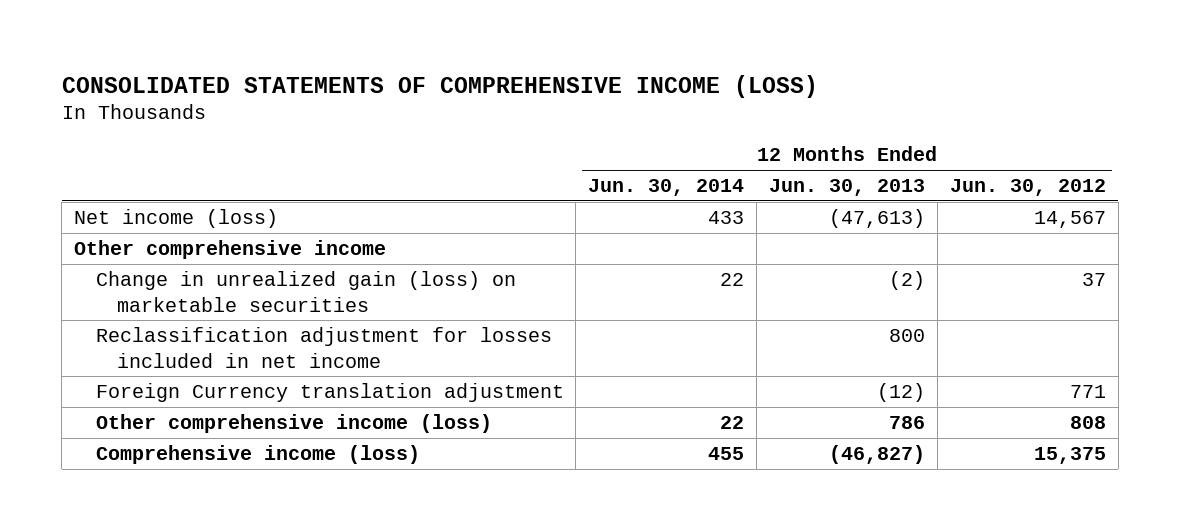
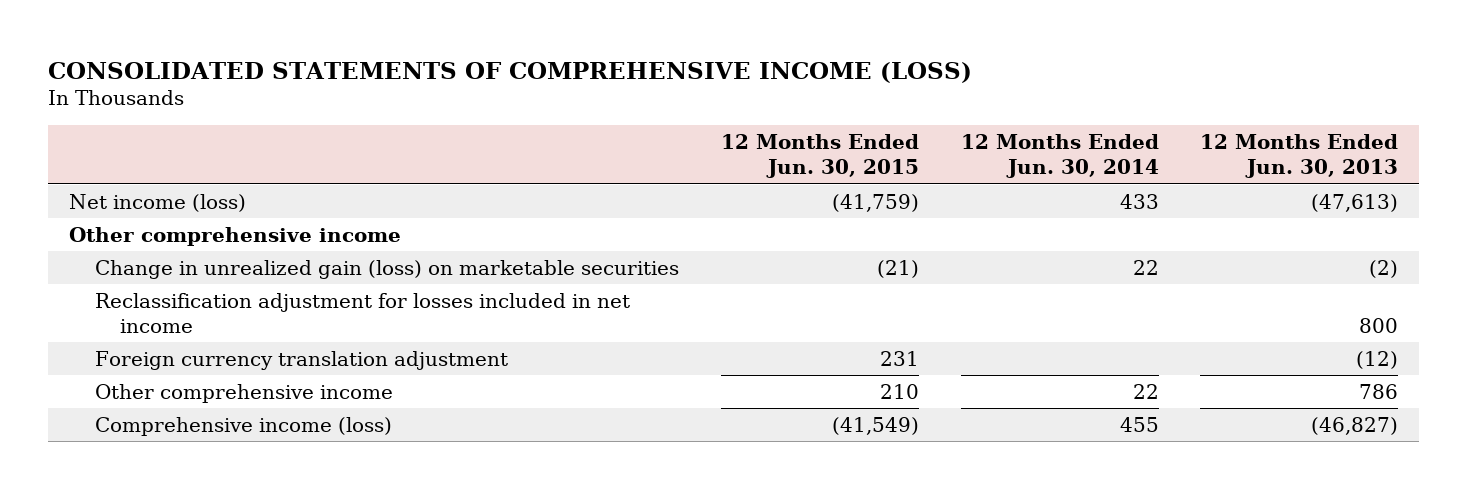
- | 12 Months Ended Jun. 30, 2014 | 12 Months Ended Jun. 30, 2013 | 12 Months Ended Jun. 30, 2012
+ | 12 Months Ended Jun. 30, 2015 | 12 Months Ended Jun. 30, 2014 | 12 Months Ended Jun. 30, 2013
- Foreign Currency translation adjustment | | (12) | 771
- Other comprehensive income (loss) | 22 | 786 | 808
+ Foreign currency translation adjustment | 231 | | (12)
+ Other comprehensive income | 210 | 22 | 786

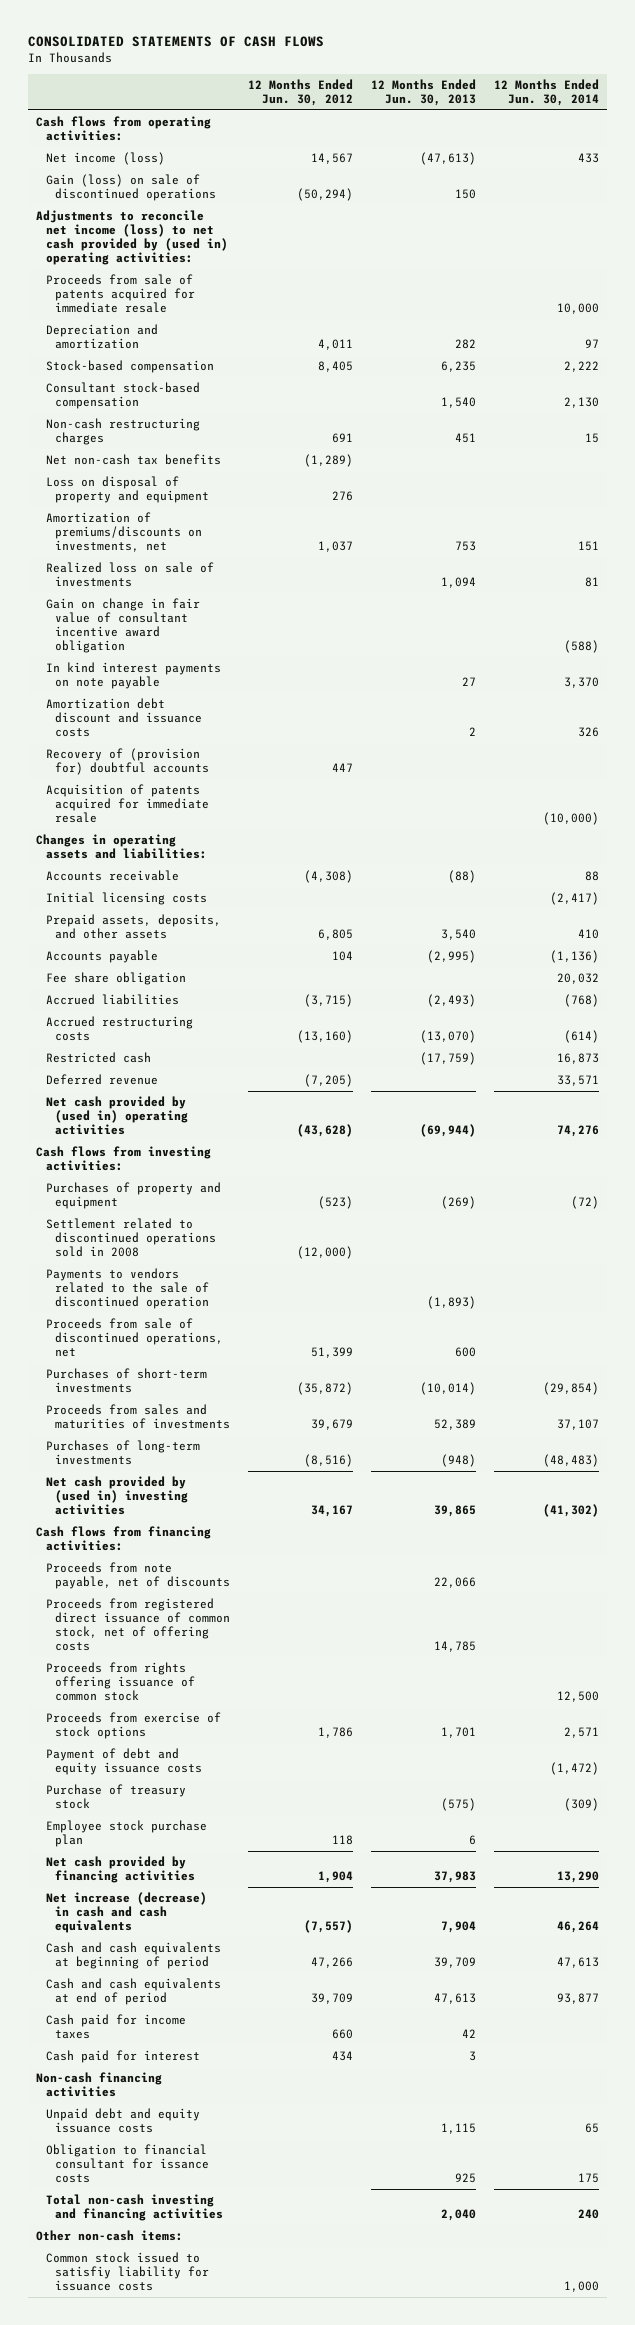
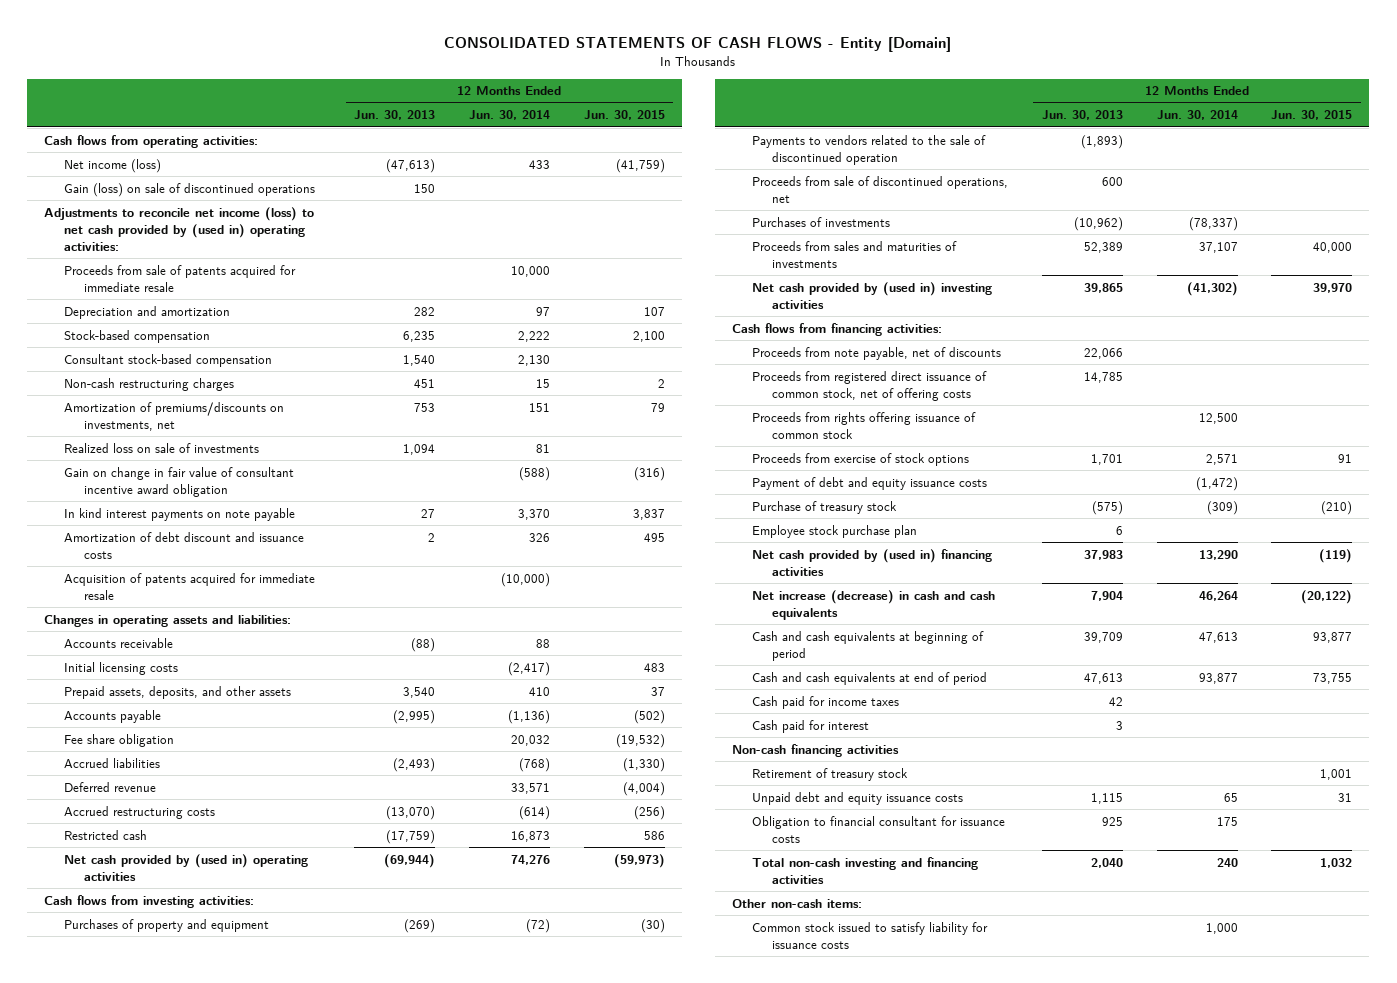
- CONSOLIDATED STATEMENTS OF CASH FLOWS
+ CONSOLIDATED STATEMENTS OF CASH FLOWS - Entity [Domain]
- | 12 Months Ended Jun. 30, 2012 | 12 Months Ended Jun. 30, 2013 | 12 Months Ended Jun. 30, 2014
+ | 12 Months Ended Jun. 30, 2013 | 12 Months Ended Jun. 30, 2014 | 12 Months Ended Jun. 30, 2015
- Net non-cash tax benefits | (1,289) | |
- Loss on disposal of property and equipment | 276 | |
- Amortization debt discount and issuance costs | | 2 | 326
- Recovery of (provision for) doubtful accounts | 447 | |
+ Amortization of debt discount and issuance costs | 2 | 326 | 495
moved up: Deferred revenue | | 33,571 | (4,004)
- Settlement related to discontinued operations sold in 2008 | (12,000) | |
- Purchases of short-term investments | (35,872) | (10,014) | (29,854)
+ Purchases of investments | (10,962) | (78,337) |
- Purchases of long-term investments | (8,516) | (948) | (48,483)
- Net cash provided by financing activities | 1,904 | 37,983 | 13,290
+ Net cash provided by (used in) financing activities | 37,983 | 13,290 | (119)
+ Retirement of treasury stock | | | 1,001
- Obligation to financial consultant for issance costs | | 925 | 175
+ Obligation to financial consultant for issuance costs | 925 | 175 |
- Common stock issued to satisfiy liability for issuance costs | | | 1,000
+ Common stock issued to satisfy liability for issuance costs | | 1,000 |

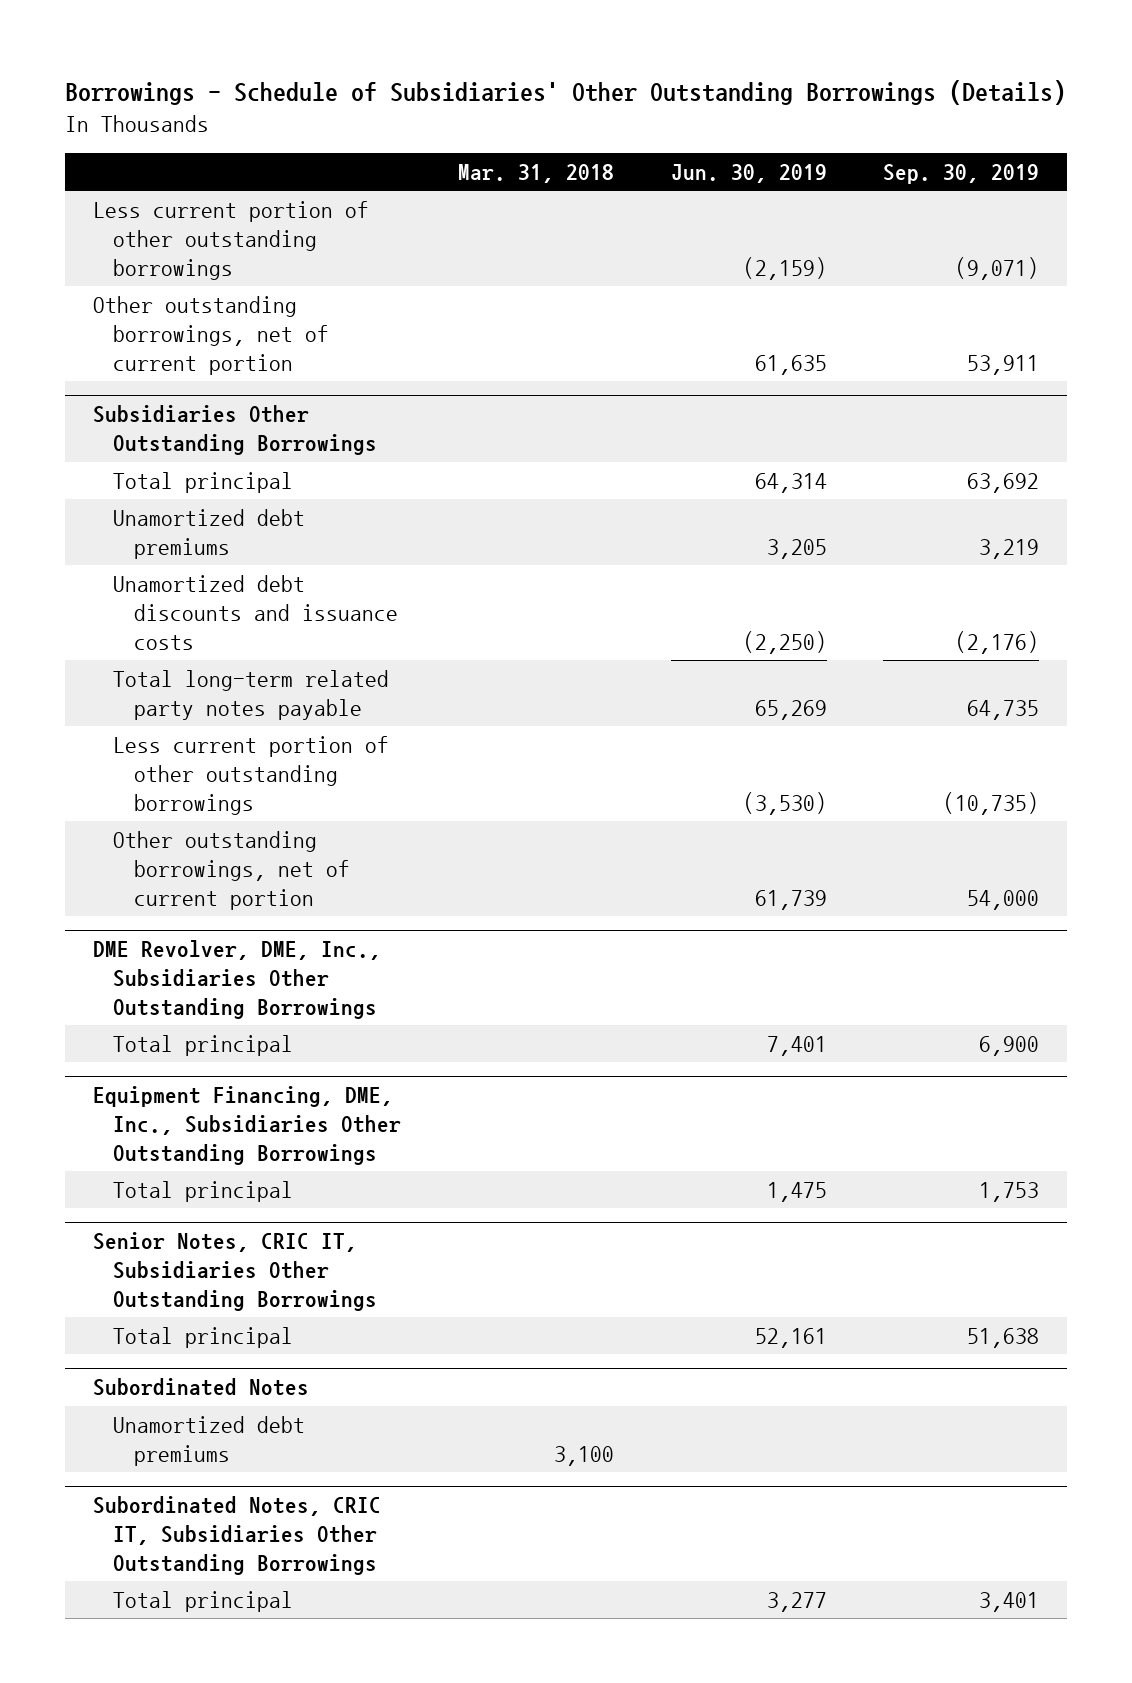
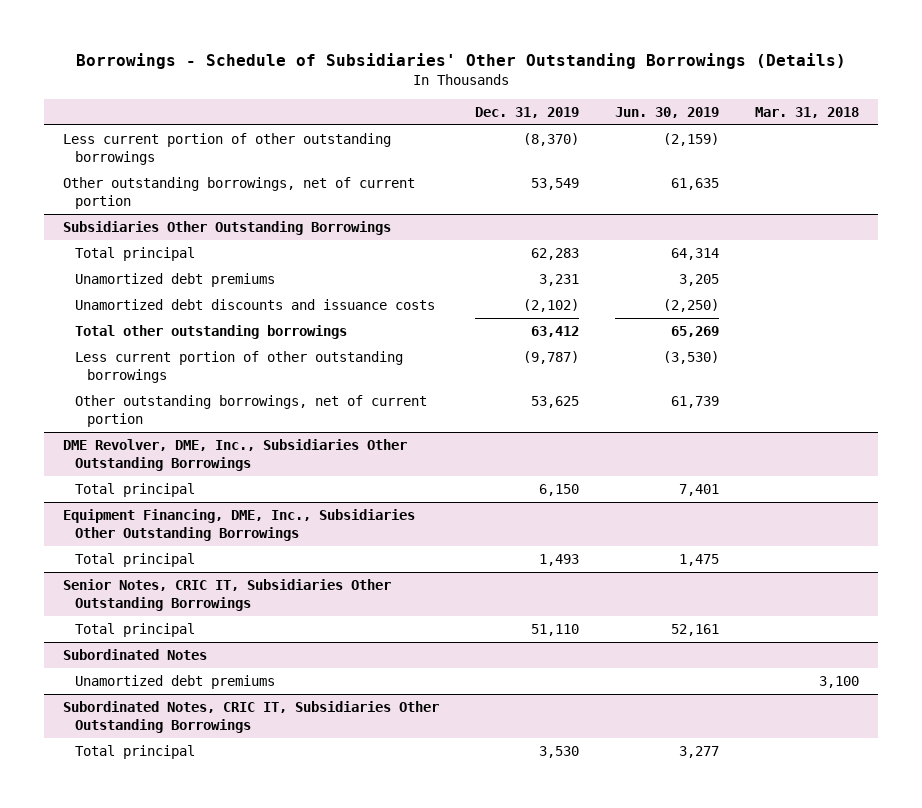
- | Mar. 31, 2018 | Jun. 30, 2019 | Sep. 30, 2019
+ | Dec. 31, 2019 | Jun. 30, 2019 | Mar. 31, 2018
@ Subsidiaries Other Outstanding Borrowings
- Total long-term related party notes payable | | 65,269 | 64,735
+ Total other outstanding borrowings | 63,412 | 65,269 |

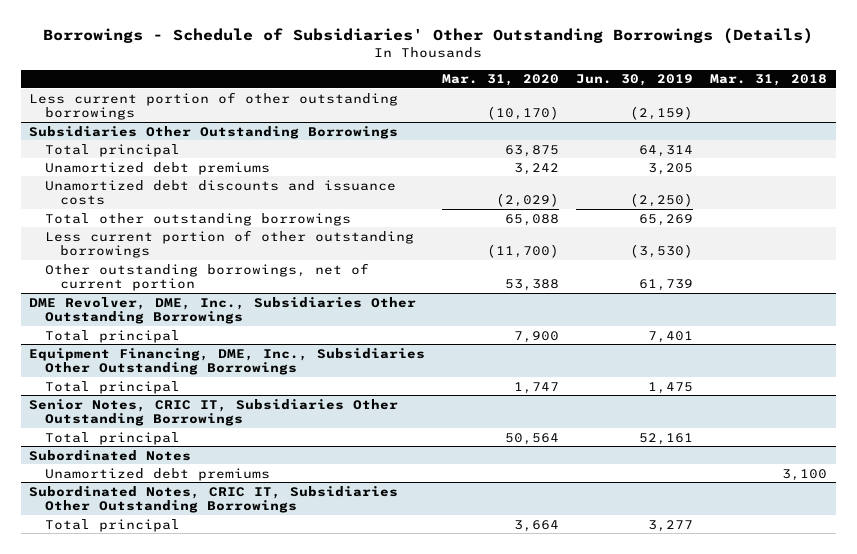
- | Dec. 31, 2019 | Jun. 30, 2019 | Mar. 31, 2018
+ | Mar. 31, 2020 | Jun. 30, 2019 | Mar. 31, 2018
- Other outstanding borrowings, net of current portion | 53,549 | 61,635 |

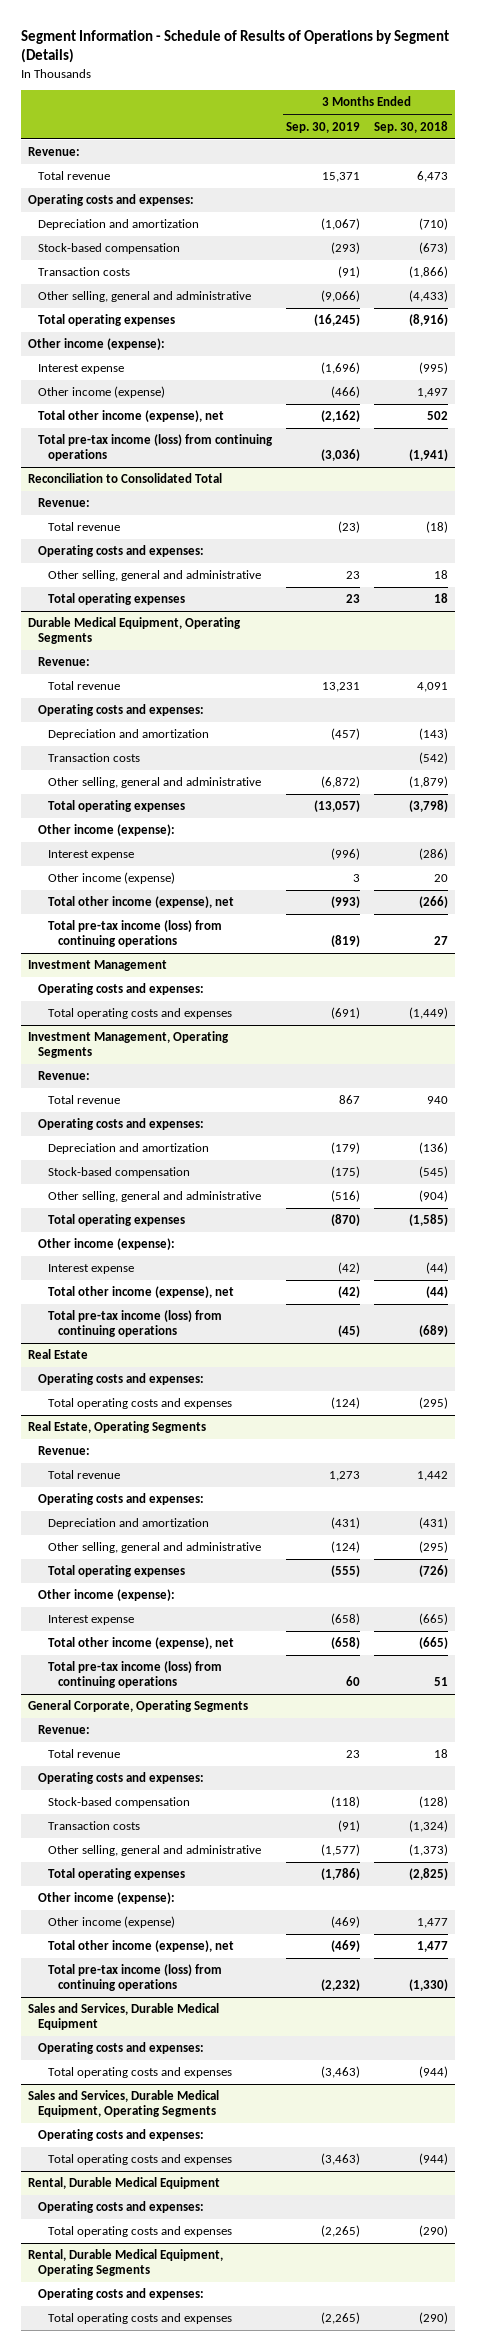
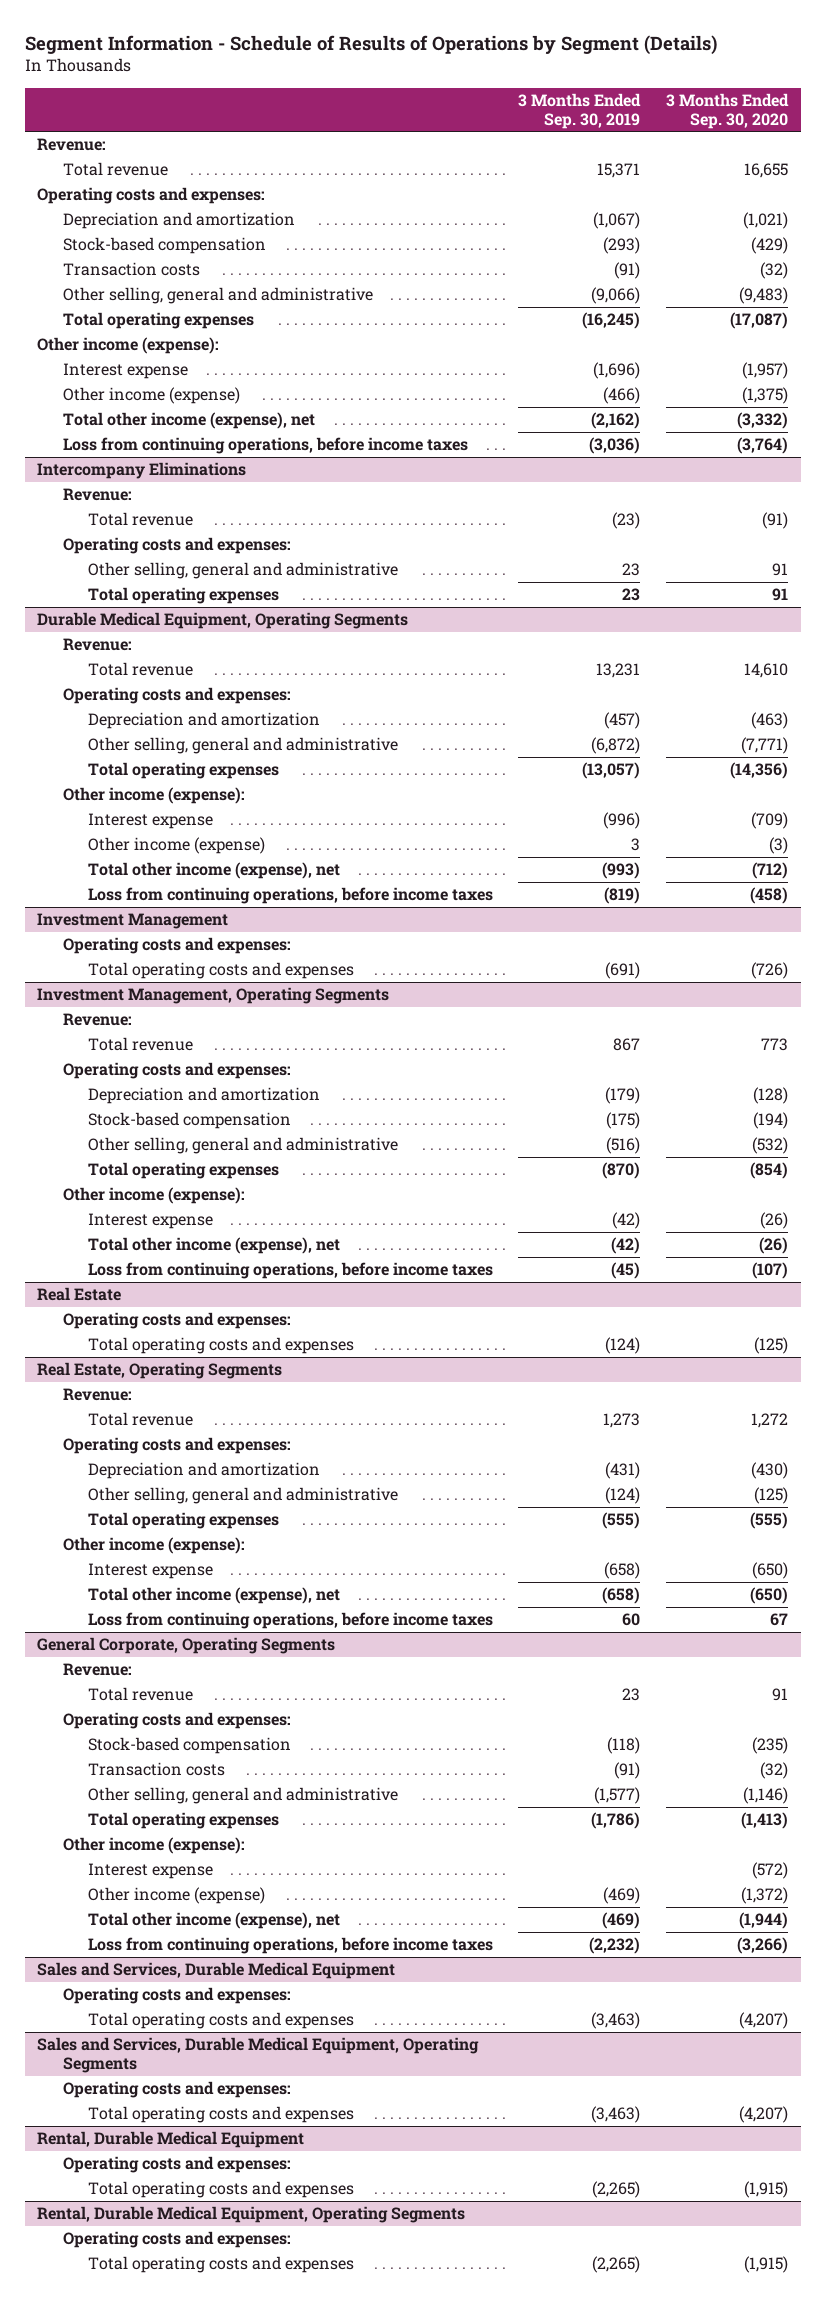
- | 3 Months Ended Sep. 30, 2019 | 3 Months Ended Sep. 30, 2018
+ | 3 Months Ended Sep. 30, 2019 | 3 Months Ended Sep. 30, 2020
- Total pre-tax income (loss) from continuing operations | (3,036) | (1,941)
- Reconciliation to Consolidated Total
+ Loss from continuing operations, before income taxes | (3,036) | (3,764)
+ Intercompany Eliminations
@ Durable Medical Equipment, Operating Segments
- Transaction costs | | (542)
- Total pre-tax income (loss) from continuing operations | (819) | 27
+ Loss from continuing operations, before income taxes | (819) | (458)
@ Investment Management, Operating Segments
- Total pre-tax income (loss) from continuing operations | (45) | (689)
+ Loss from continuing operations, before income taxes | (45) | (107)
@ Real Estate, Operating Segments
- Total pre-tax income (loss) from continuing operations | 60 | 51
+ Loss from continuing operations, before income taxes | 60 | 67
@ General Corporate, Operating Segments
+ Interest expense | | (572)
- Total pre-tax income (loss) from continuing operations | (2,232) | (1,330)
+ Loss from continuing operations, before income taxes | (2,232) | (3,266)

